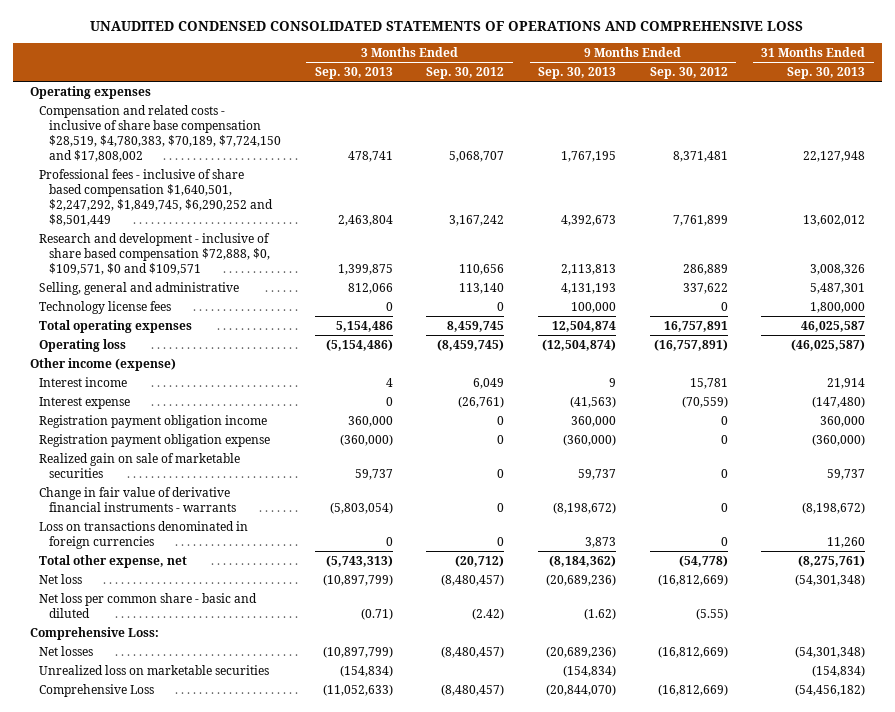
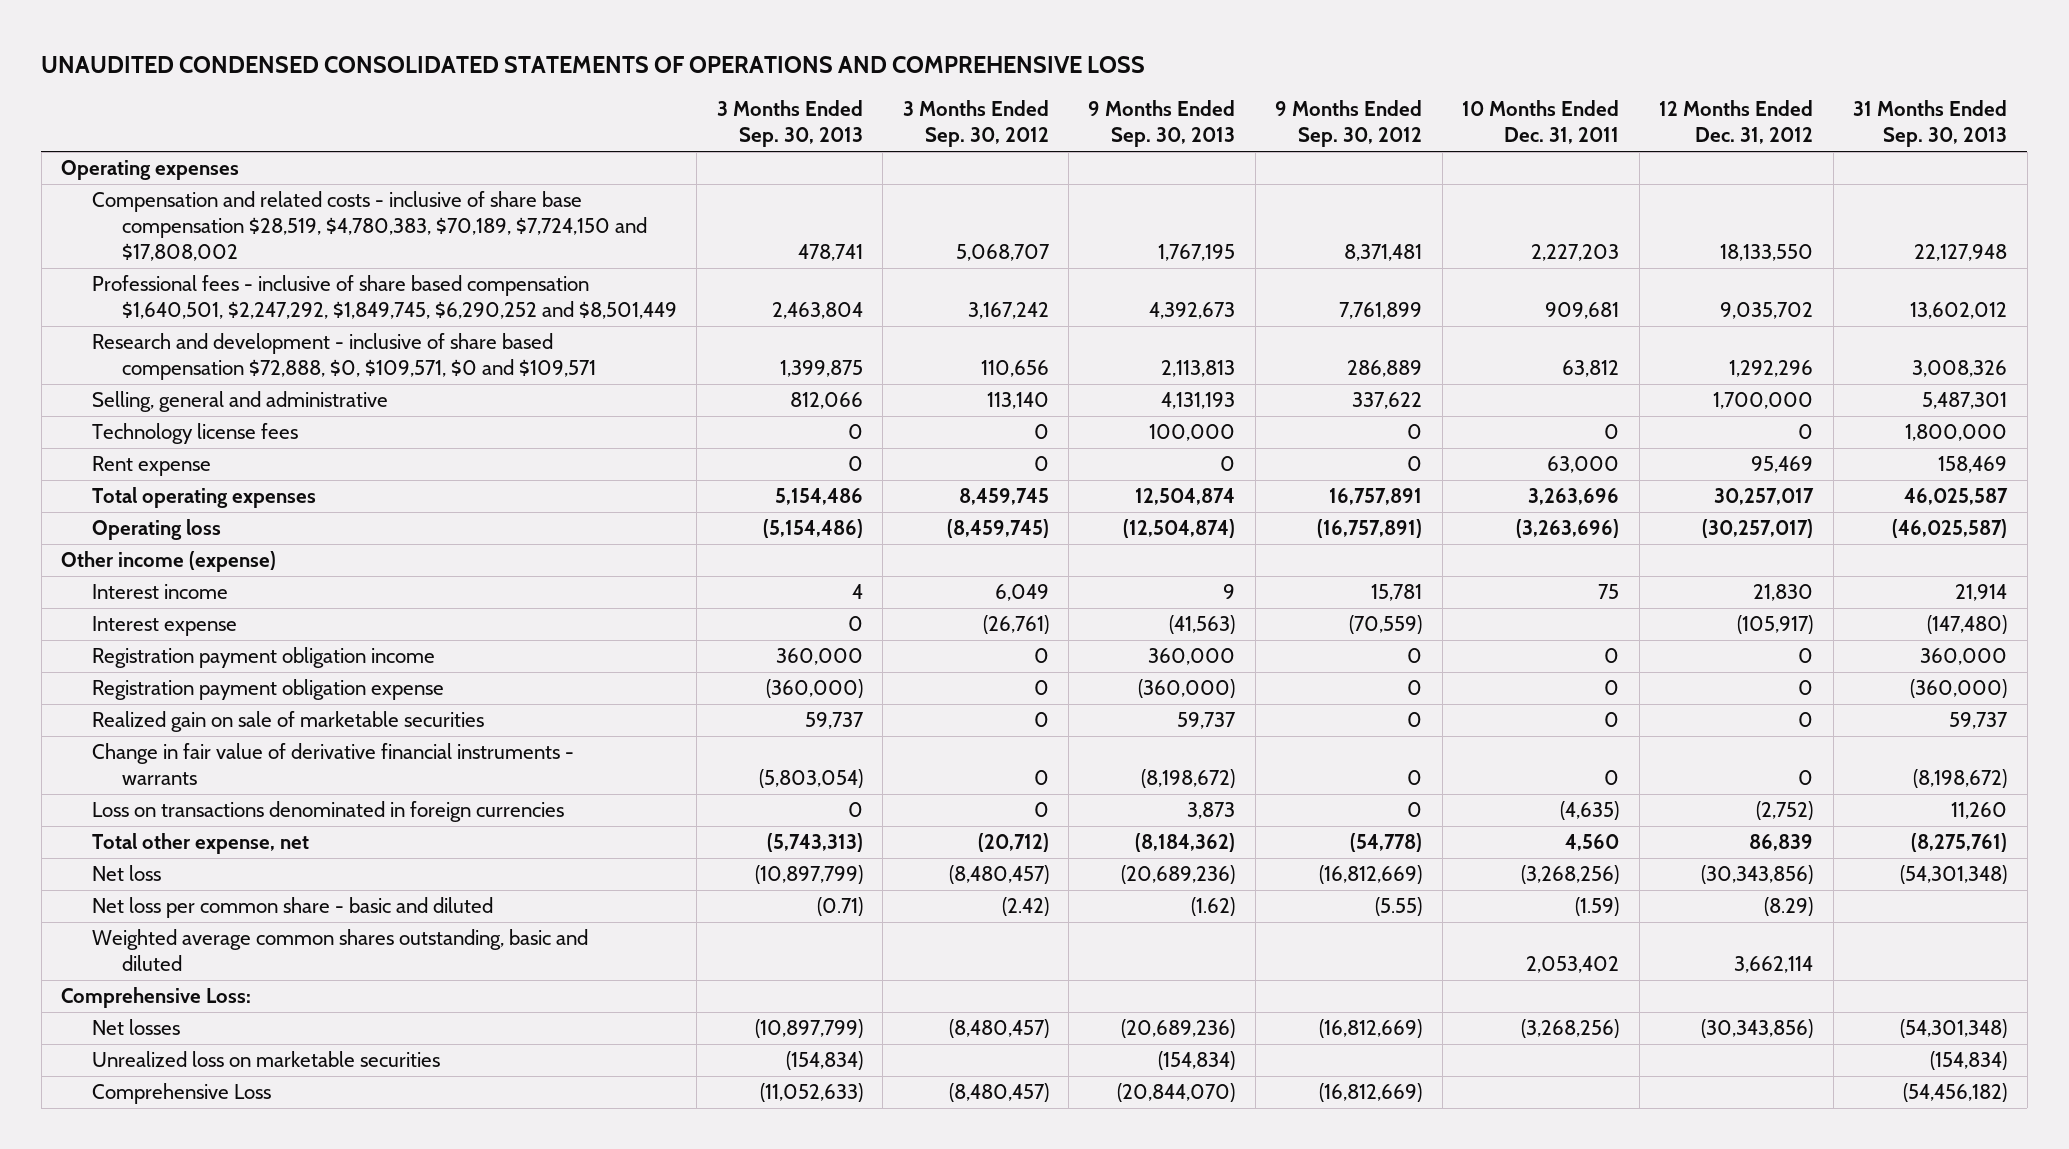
- | 3 Months Ended Sep. 30, 2013 | 3 Months Ended Sep. 30, 2012 | 9 Months Ended Sep. 30, 2013 | 9 Months Ended Sep. 30, 2012 | 31 Months Ended Sep. 30, 2013
+ | 3 Months Ended Sep. 30, 2013 | 3 Months Ended Sep. 30, 2012 | 9 Months Ended Sep. 30, 2013 | 9 Months Ended Sep. 30, 2012 | 10 Months Ended Dec. 31, 2011 | 12 Months Ended Dec. 31, 2012 | 31 Months Ended Sep. 30, 2013
+ Rent expense | 0 | 0 | 0 | 0 | 63,000 | 95,469 | 158,469
+ Weighted average common shares outstanding, basic and diluted | | | | | 2,053,402 | 3,662,114 |

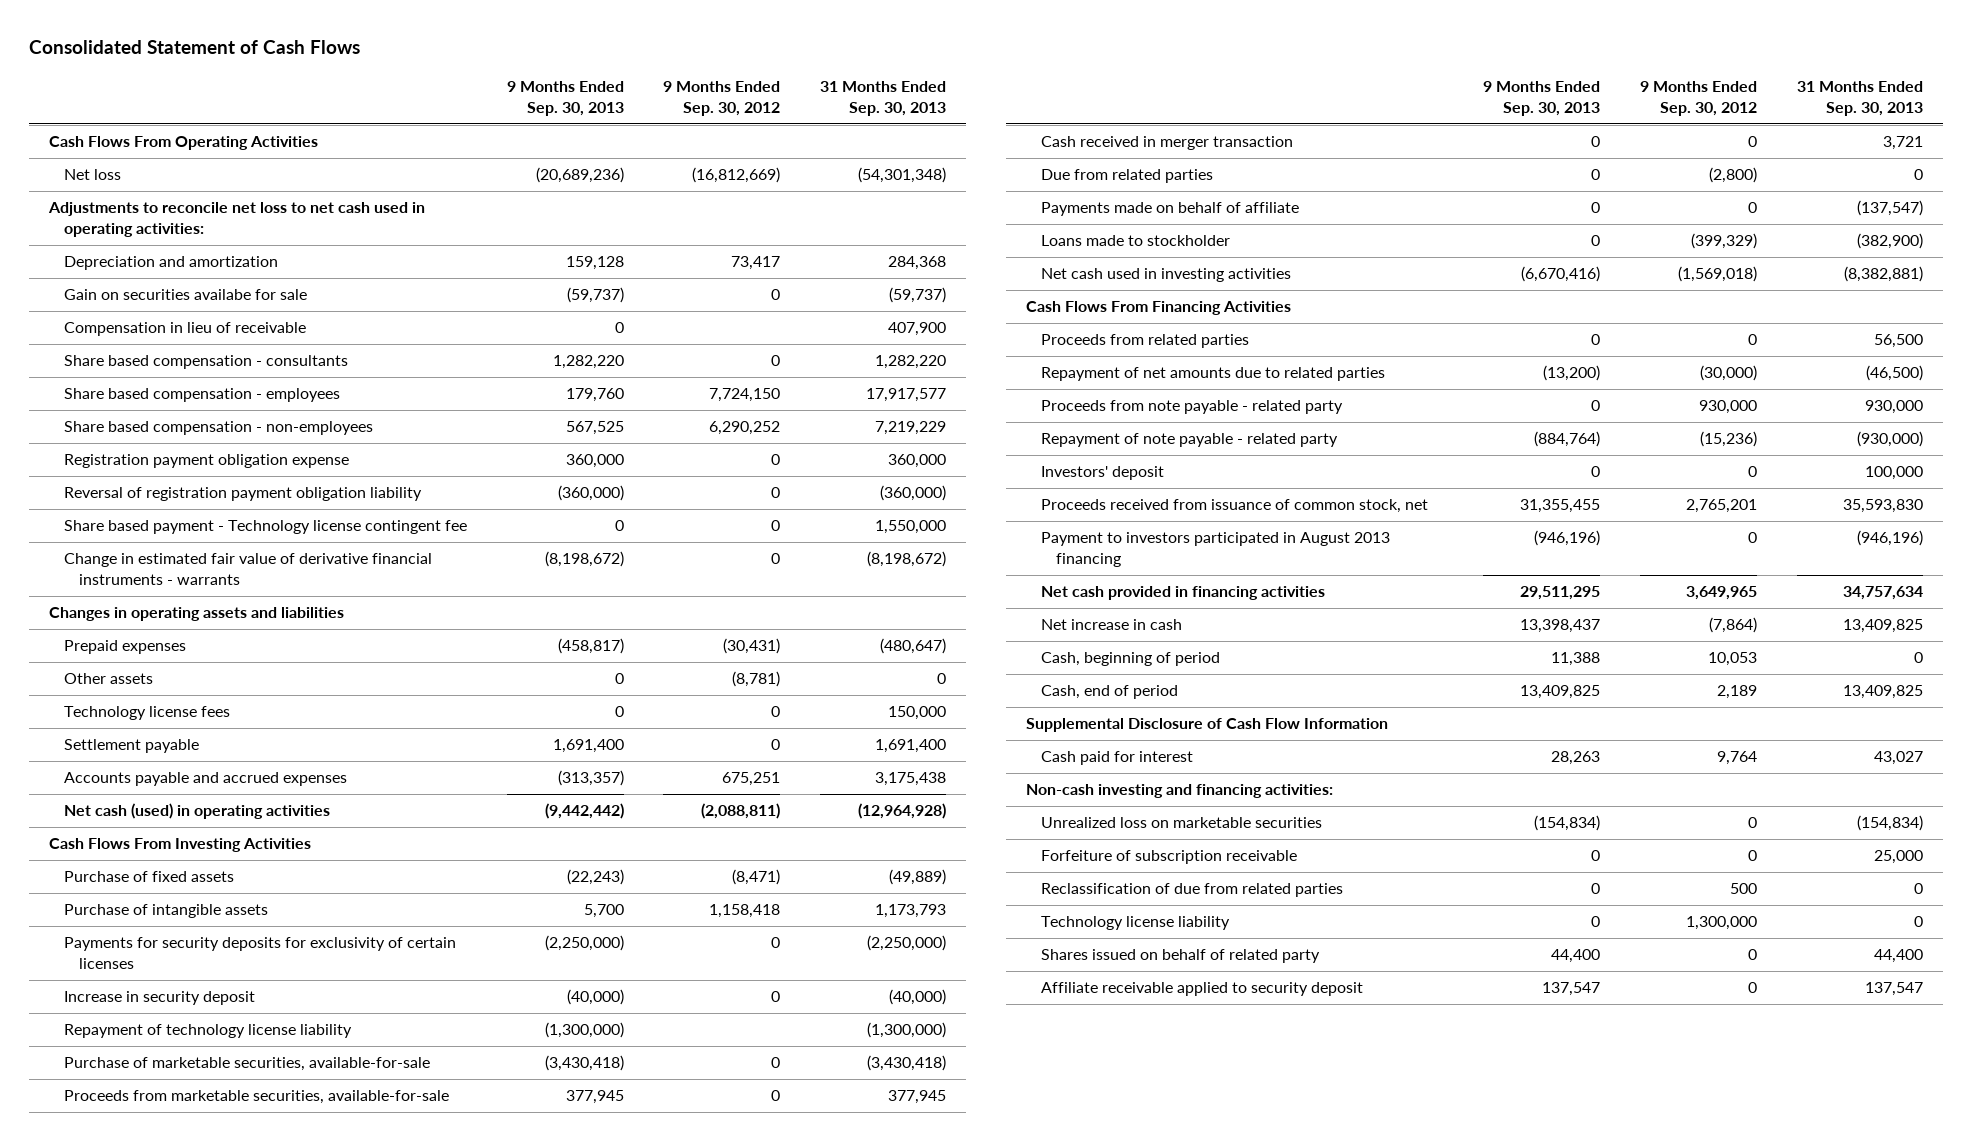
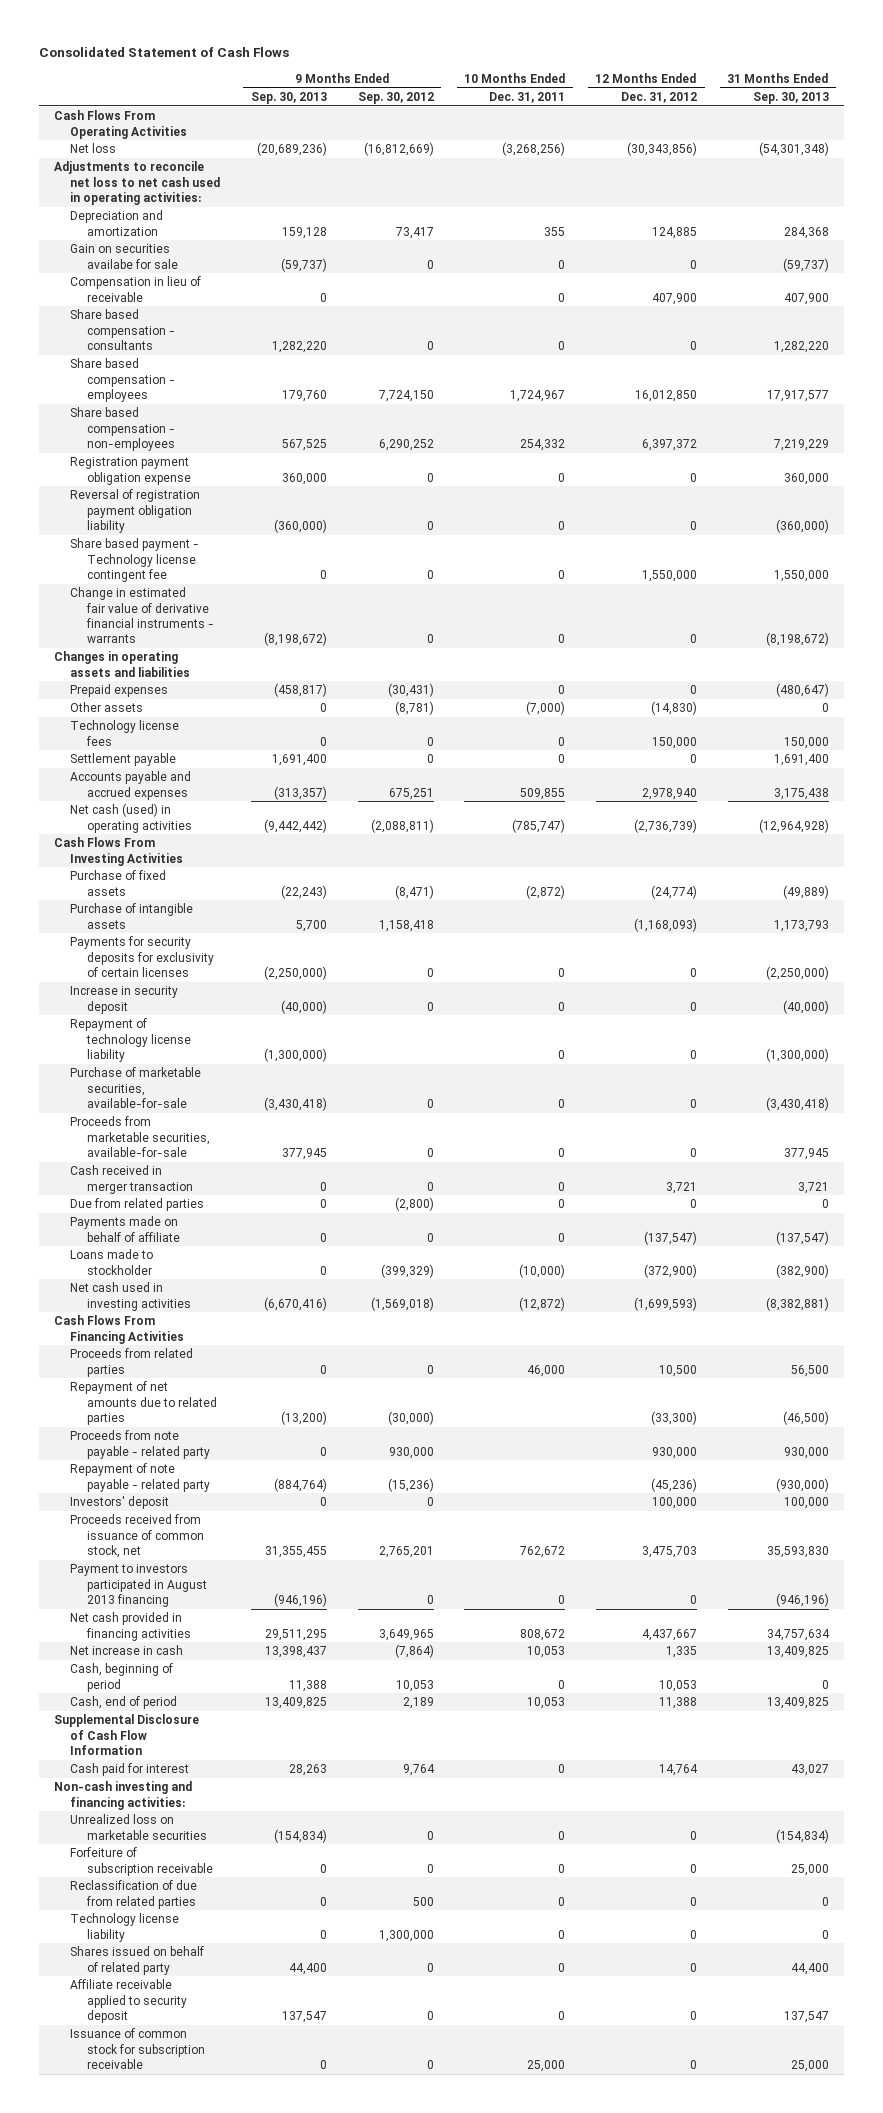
- | 9 Months Ended Sep. 30, 2013 | 9 Months Ended Sep. 30, 2012 | 31 Months Ended Sep. 30, 2013
+ | 9 Months Ended Sep. 30, 2013 | 9 Months Ended Sep. 30, 2012 | 10 Months Ended Dec. 31, 2011 | 12 Months Ended Dec. 31, 2012 | 31 Months Ended Sep. 30, 2013
+ Issuance of common stock for subscription receivable | 0 | 0 | 25,000 | 0 | 25,000

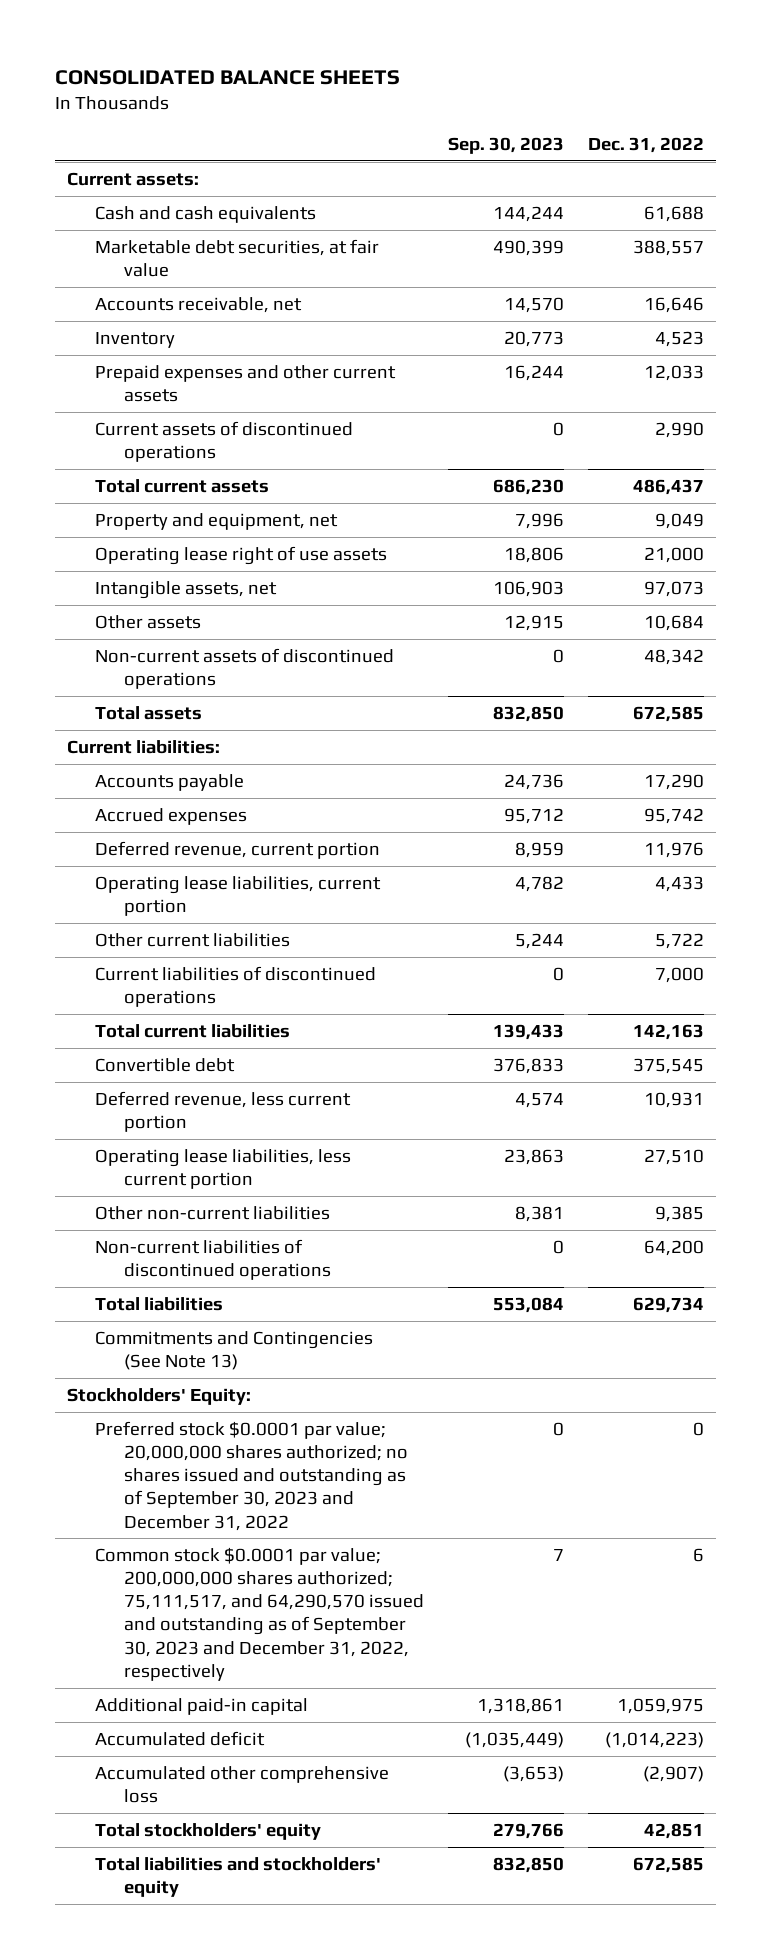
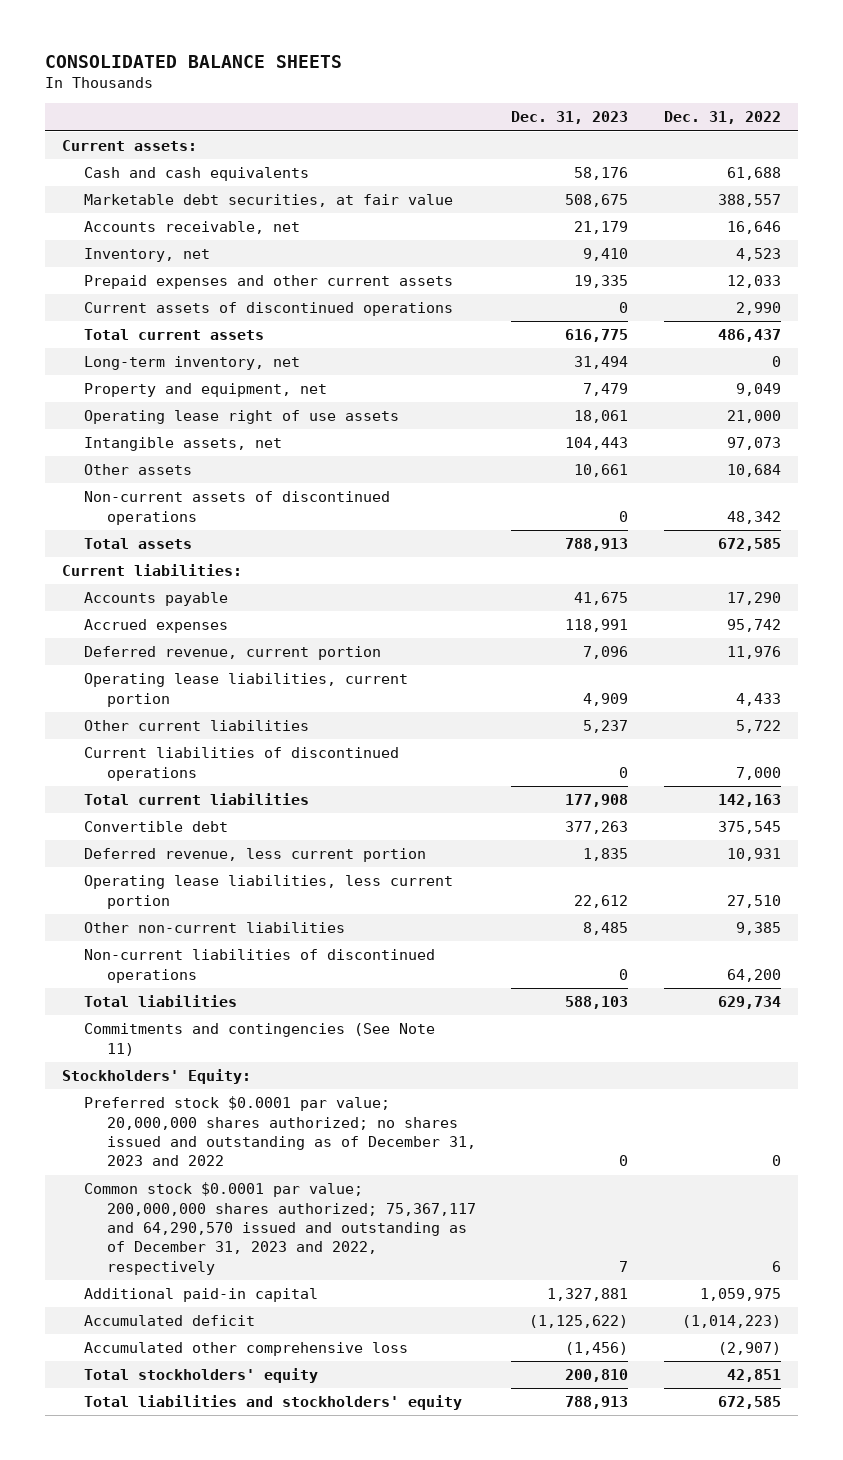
- | Sep. 30, 2023 | Dec. 31, 2022
+ | Dec. 31, 2023 | Dec. 31, 2022
- Inventory | 20,773 | 4,523
+ Inventory, net | 9,410 | 4,523
+ Long-term inventory, net | 31,494 | 0
- Commitments and Contingencies (See Note 13)
+ Commitments and contingencies (See Note 11)
- Preferred stock $0.0001 par value; 20,000,000 shares authorized; no shares issued and outstanding as of September 30, 2023 and December 31, 2022 | 0 | 0
- Common stock $0.0001 par value; 200,000,000 shares authorized; 75,111,517, and 64,290,570 issued and outstanding as of September 30, 2023 and December 31, 2022, respectively | 7 | 6
+ Preferred stock $0.0001 par value; 20,000,000 shares authorized; no shares issued and outstanding as of December 31, 2023 and 2022 | 0 | 0
+ Common stock $0.0001 par value; 200,000,000 shares authorized; 75,367,117 and 64,290,570 issued and outstanding as of December 31, 2023 and 2022, respectively | 7 | 6

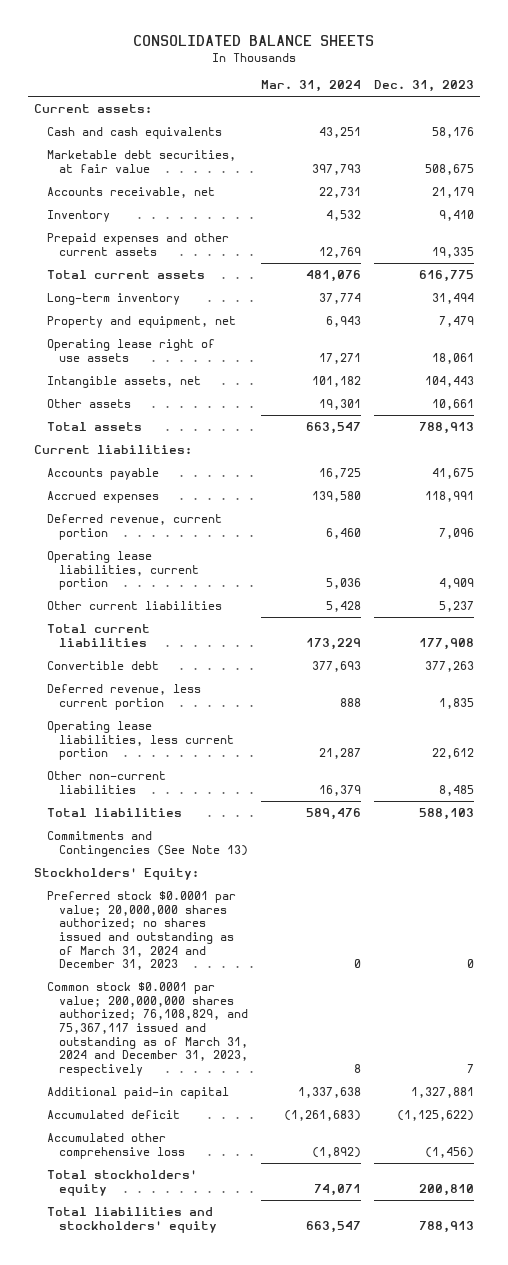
- | Dec. 31, 2023 | Dec. 31, 2022
+ | Mar. 31, 2024 | Dec. 31, 2023
- Inventory, net | 9,410 | 4,523
+ Inventory | 4,532 | 9,410
- Current assets of discontinued operations | 0 | 2,990
- Long-term inventory, net | 31,494 | 0
+ Long-term inventory | 37,774 | 31,494
- Non-current assets of discontinued operations | 0 | 48,342
- Current liabilities of discontinued operations | 0 | 7,000
- Non-current liabilities of discontinued operations | 0 | 64,200
- Commitments and contingencies (See Note 11)
+ Commitments and Contingencies (See Note 13)
- Preferred stock $0.0001 par value; 20,000,000 shares authorized; no shares issued and outstanding as of December 31, 2023 and 2022 | 0 | 0
- Common stock $0.0001 par value; 200,000,000 shares authorized; 75,367,117 and 64,290,570 issued and outstanding as of December 31, 2023 and 2022, respectively | 7 | 6
+ Preferred stock $0.0001 par value; 20,000,000 shares authorized; no shares issued and outstanding as of March 31, 2024 and December 31, 2023 | 0 | 0
+ Common stock $0.0001 par value; 200,000,000 shares authorized; 76,108,829, and 75,367,117 issued and outstanding as of March 31, 2024 and December 31, 2023, respectively | 8 | 7

